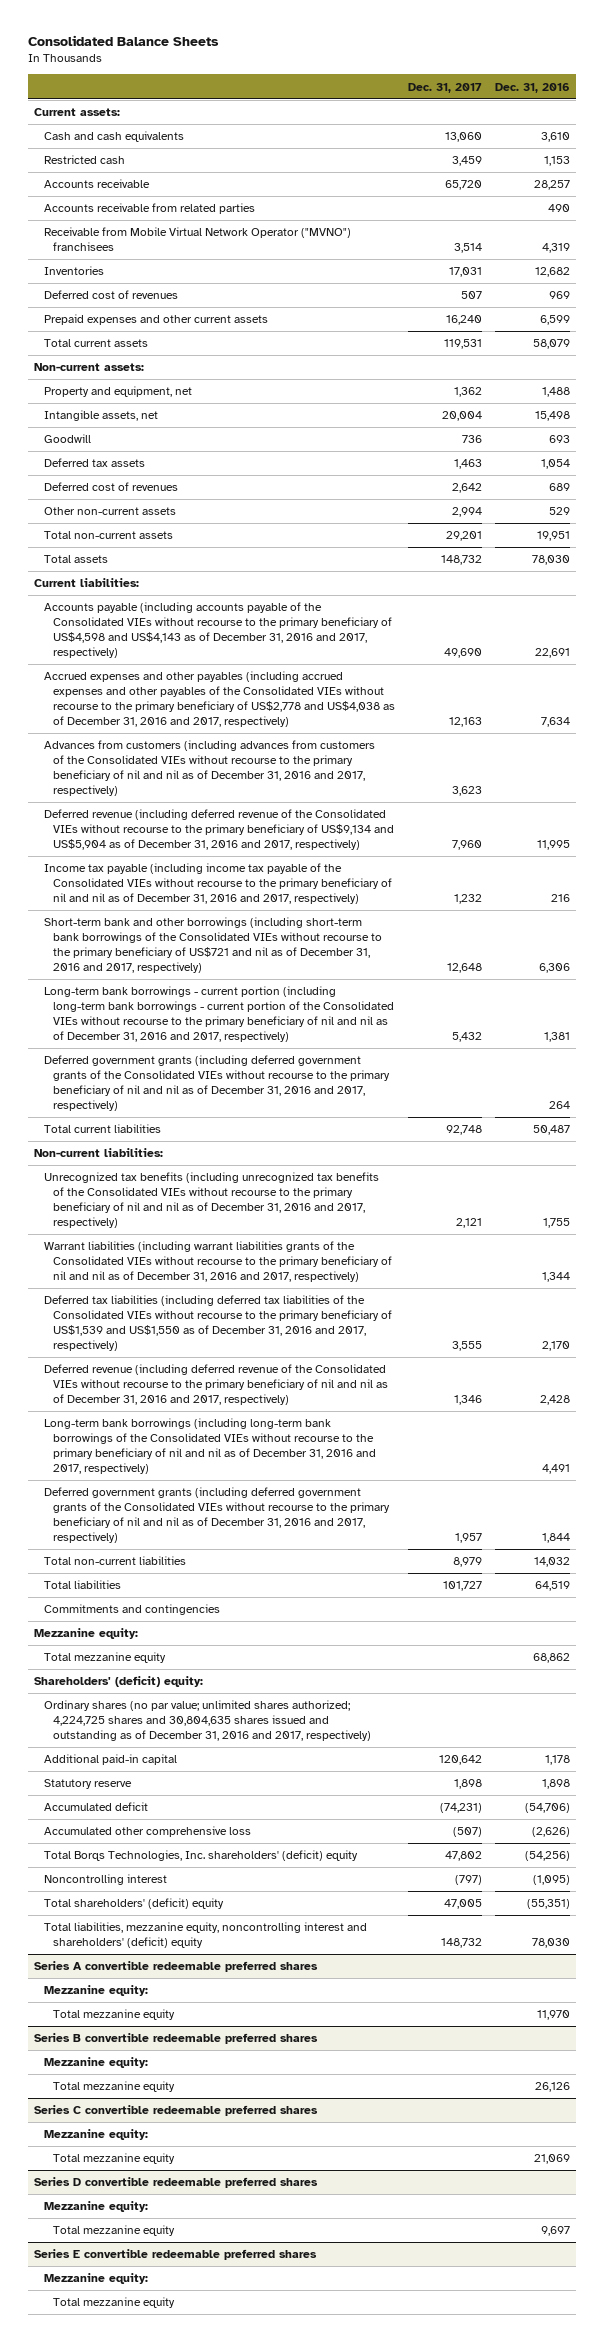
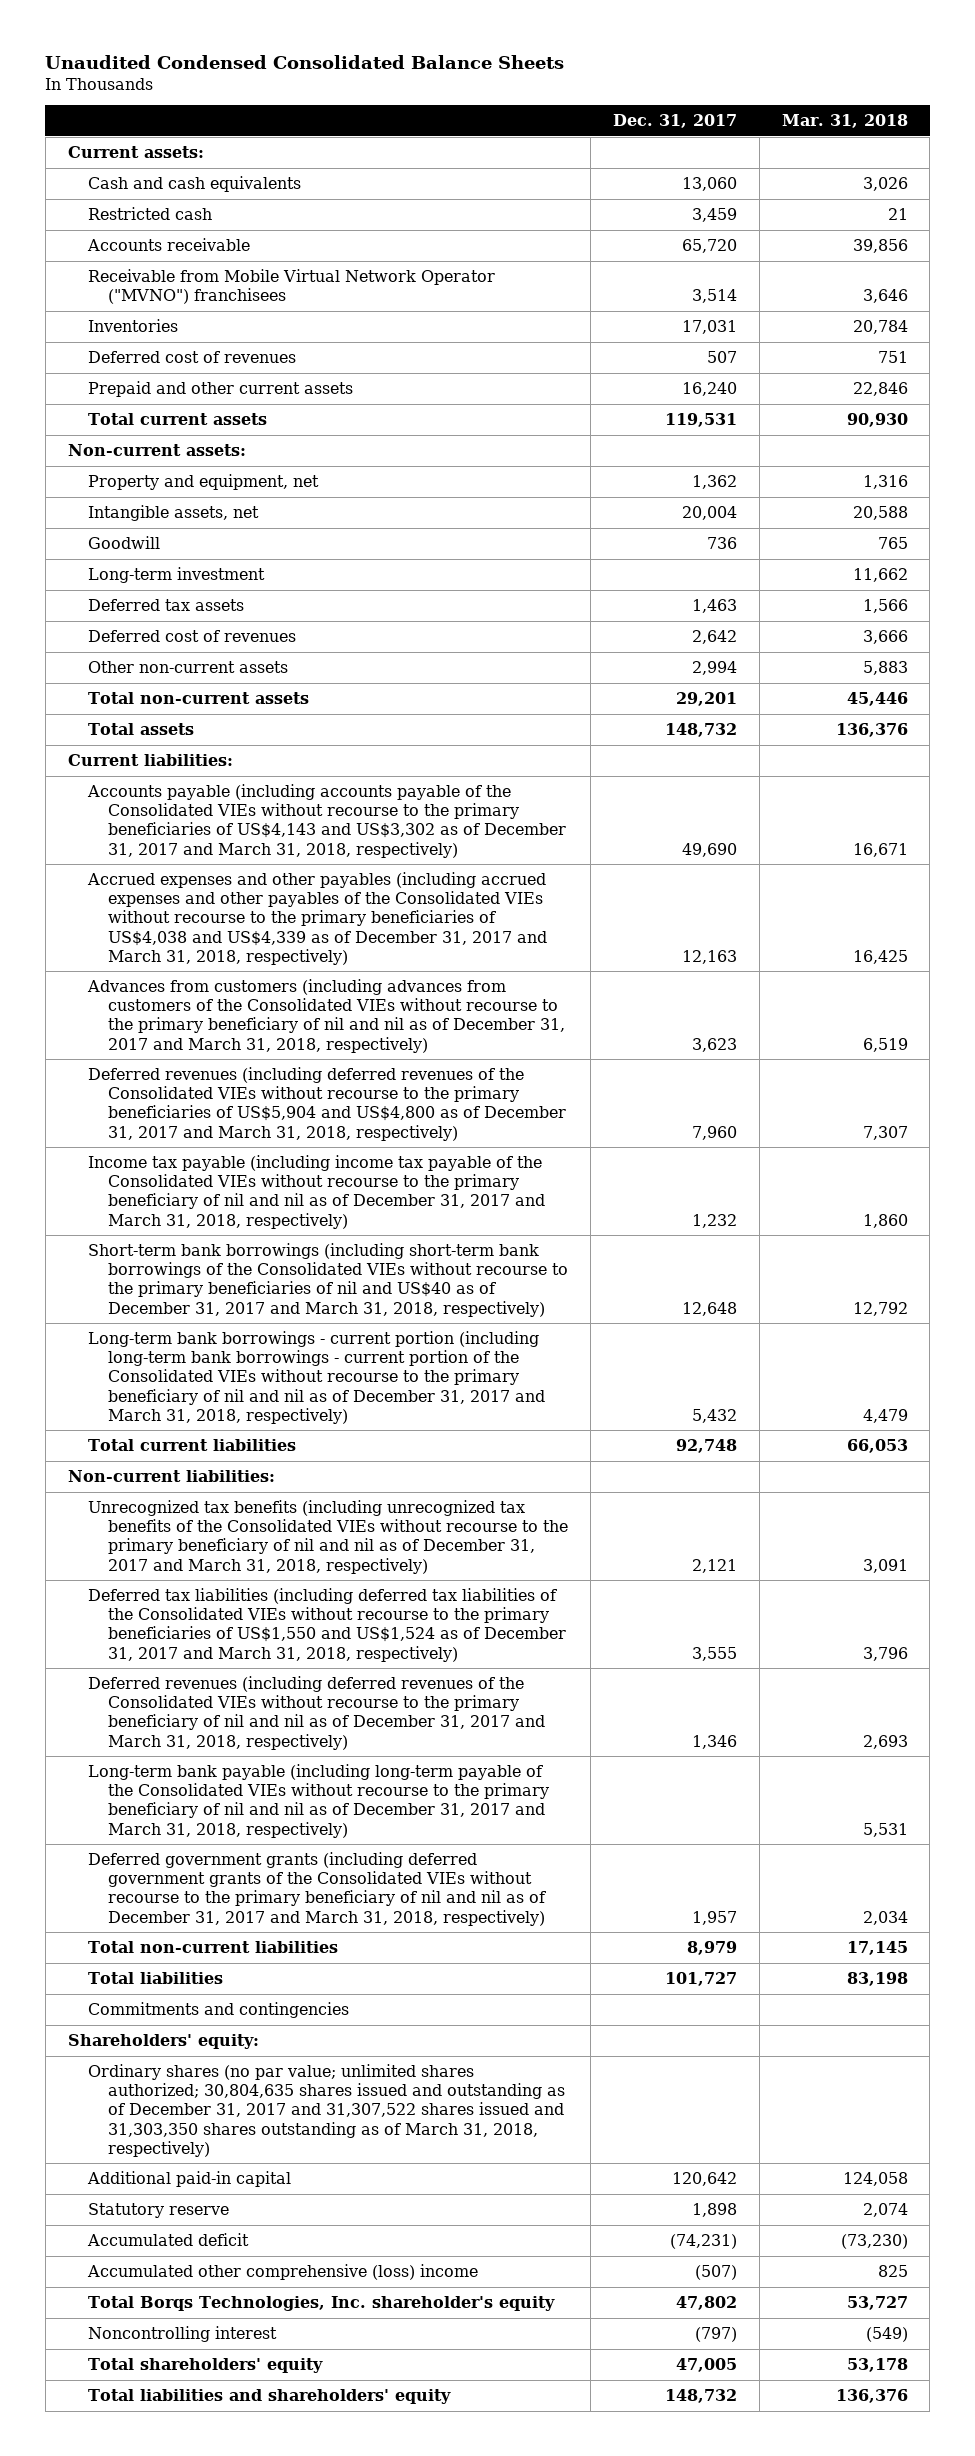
- Consolidated Balance Sheets
+ Unaudited Condensed Consolidated Balance Sheets
- | Dec. 31, 2017 | Dec. 31, 2016
+ | Dec. 31, 2017 | Mar. 31, 2018
- Accounts receivable from related parties | | 490
- Prepaid expenses and other current assets | 16,240 | 6,599
+ Prepaid and other current assets | 16,240 | 22,846
+ Long-term investment | | 11,662
- Accounts payable (including accounts payable of the Consolidated VIEs without recourse to the primary beneficiary of US$4,598 and US$4,143 as of December 31, 2016 and 2017, respectively) | 49,690 | 22,691
- Accrued expenses and other payables (including accrued expenses and other payables of the Consolidated VIEs without recourse to the primary beneficiary of US$2,778 and US$4,038 as of December 31, 2016 and 2017, respectively) | 12,163 | 7,634
- Advances from customers (including advances from customers of the Consolidated VIEs without recourse to the primary beneficiary of nil and nil as of December 31, 2016 and 2017, respectively) | 3,623 |
- Deferred revenue (including deferred revenue of the Consolidated VIEs without recourse to the primary beneficiary of US$9,134 and US$5,904 as of December 31, 2016 and 2017, respectively) | 7,960 | 11,995
- Income tax payable (including income tax payable of the Consolidated VIEs without recourse to the primary beneficiary of nil and nil as of December 31, 2016 and 2017, respectively) | 1,232 | 216
- Short-term bank and other borrowings (including short-term bank borrowings of the Consolidated VIEs without recourse to the primary beneficiary of US$721 and nil as of December 31, 2016 and 2017, respectively) | 12,648 | 6,306
- Long-term bank borrowings - current portion (including long-term bank borrowings - current portion of the Consolidated VIEs without recourse to the primary beneficiary of nil and nil as of December 31, 2016 and 2017, respectively) | 5,432 | 1,381
- Deferred government grants (including deferred government grants of the Consolidated VIEs without recourse to the primary beneficiary of nil and nil as of December 31, 2016 and 2017, respectively) | | 264
+ Accounts payable (including accounts payable of the Consolidated VIEs without recourse to the primary beneficiaries of US$4,143 and US$3,302 as of December 31, 2017 and March 31, 2018, respectively) | 49,690 | 16,671
+ Accrued expenses and other payables (including accrued expenses and other payables of the Consolidated VIEs without recourse to the primary beneficiaries of US$4,038 and US$4,339 as of December 31, 2017 and March 31, 2018, respectively) | 12,163 | 16,425
+ Advances from customers (including advances from customers of the Consolidated VIEs without recourse to the primary beneficiary of nil and nil as of December 31, 2017 and March 31, 2018, respectively) | 3,623 | 6,519
+ Deferred revenues (including deferred revenues of the Consolidated VIEs without recourse to the primary beneficiaries of US$5,904 and US$4,800 as of December 31, 2017 and March 31, 2018, respectively) | 7,960 | 7,307
+ Income tax payable (including income tax payable of the Consolidated VIEs without recourse to the primary beneficiary of nil and nil as of December 31, 2017 and March 31, 2018, respectively) | 1,232 | 1,860
+ Short-term bank borrowings (including short-term bank borrowings of the Consolidated VIEs without recourse to the primary beneficiaries of nil and US$40 as of December 31, 2017 and March 31, 2018, respectively) | 12,648 | 12,792
+ Long-term bank borrowings - current portion (including long-term bank borrowings - current portion of the Consolidated VIEs without recourse to the primary beneficiary of nil and nil as of December 31, 2017 and March 31, 2018, respectively) | 5,432 | 4,479
- Unrecognized tax benefits (including unrecognized tax benefits of the Consolidated VIEs without recourse to the primary beneficiary of nil and nil as of December 31, 2016 and 2017, respectively) | 2,121 | 1,755
- Warrant liabilities (including warrant liabilities grants of the Consolidated VIEs without recourse to the primary beneficiary of nil and nil as of December 31, 2016 and 2017, respectively) | | 1,344
- Deferred tax liabilities (including deferred tax liabilities of the Consolidated VIEs without recourse to the primary beneficiary of US$1,539 and US$1,550 as of December 31, 2016 and 2017, respectively) | 3,555 | 2,170
- Deferred revenue (including deferred revenue of the Consolidated VIEs without recourse to the primary beneficiary of nil and nil as of December 31, 2016 and 2017, respectively) | 1,346 | 2,428
- Long-term bank borrowings (including long-term bank borrowings of the Consolidated VIEs without recourse to the primary beneficiary of nil and nil as of December 31, 2016 and 2017, respectively) | | 4,491
- Deferred government grants (including deferred government grants of the Consolidated VIEs without recourse to the primary beneficiary of nil and nil as of December 31, 2016 and 2017, respectively) | 1,957 | 1,844
+ Unrecognized tax benefits (including unrecognized tax benefits of the Consolidated VIEs without recourse to the primary beneficiary of nil and nil as of December 31, 2017 and March 31, 2018, respectively) | 2,121 | 3,091
+ Deferred tax liabilities (including deferred tax liabilities of the Consolidated VIEs without recourse to the primary beneficiaries of US$1,550 and US$1,524 as of December 31, 2017 and March 31, 2018, respectively) | 3,555 | 3,796
+ Deferred revenues (including deferred revenues of the Consolidated VIEs without recourse to the primary beneficiary of nil and nil as of December 31, 2017 and March 31, 2018, respectively) | 1,346 | 2,693
+ Long-term bank payable (including long-term payable of the Consolidated VIEs without recourse to the primary beneficiary of nil and nil as of December 31, 2017 and March 31, 2018, respectively) | | 5,531
+ Deferred government grants (including deferred government grants of the Consolidated VIEs without recourse to the primary beneficiary of nil and nil as of December 31, 2017 and March 31, 2018, respectively) | 1,957 | 2,034
- Mezzanine equity:
- Total mezzanine equity | | 68,862
- Shareholders' (deficit) equity:
- Ordinary shares (no par value; unlimited shares authorized; 4,224,725 shares and 30,804,635 shares issued and outstanding as of December 31, 2016 and 2017, respectively)
+ Shareholders' equity:
+ Ordinary shares (no par value; unlimited shares authorized; 30,804,635 shares issued and outstanding as of December 31, 2017 and 31,307,522 shares issued and 31,303,350 shares outstanding as of March 31, 2018, respectively)
- Accumulated other comprehensive loss | (507) | (2,626)
- Total Borqs Technologies, Inc. shareholders' (deficit) equity | 47,802 | (54,256)
+ Accumulated other comprehensive (loss) income | (507) | 825
+ Total Borqs Technologies, Inc. shareholder's equity | 47,802 | 53,727
- Total shareholders' (deficit) equity | 47,005 | (55,351)
- Total liabilities, mezzanine equity, noncontrolling interest and shareholders' (deficit) equity | 148,732 | 78,030
- Series A convertible redeemable preferred shares
- Mezzanine equity:
- Total mezzanine equity | | 11,970
- Series B convertible redeemable preferred shares
- Mezzanine equity:
- Total mezzanine equity | | 26,126
- Series C convertible redeemable preferred shares
- Mezzanine equity:
- Total mezzanine equity | | 21,069
- Series D convertible redeemable preferred shares
- Mezzanine equity:
- Total mezzanine equity | | 9,697
- Series E convertible redeemable preferred shares
- Mezzanine equity:
- Total mezzanine equity
+ Total shareholders' equity | 47,005 | 53,178
+ Total liabilities and shareholders' equity | 148,732 | 136,376

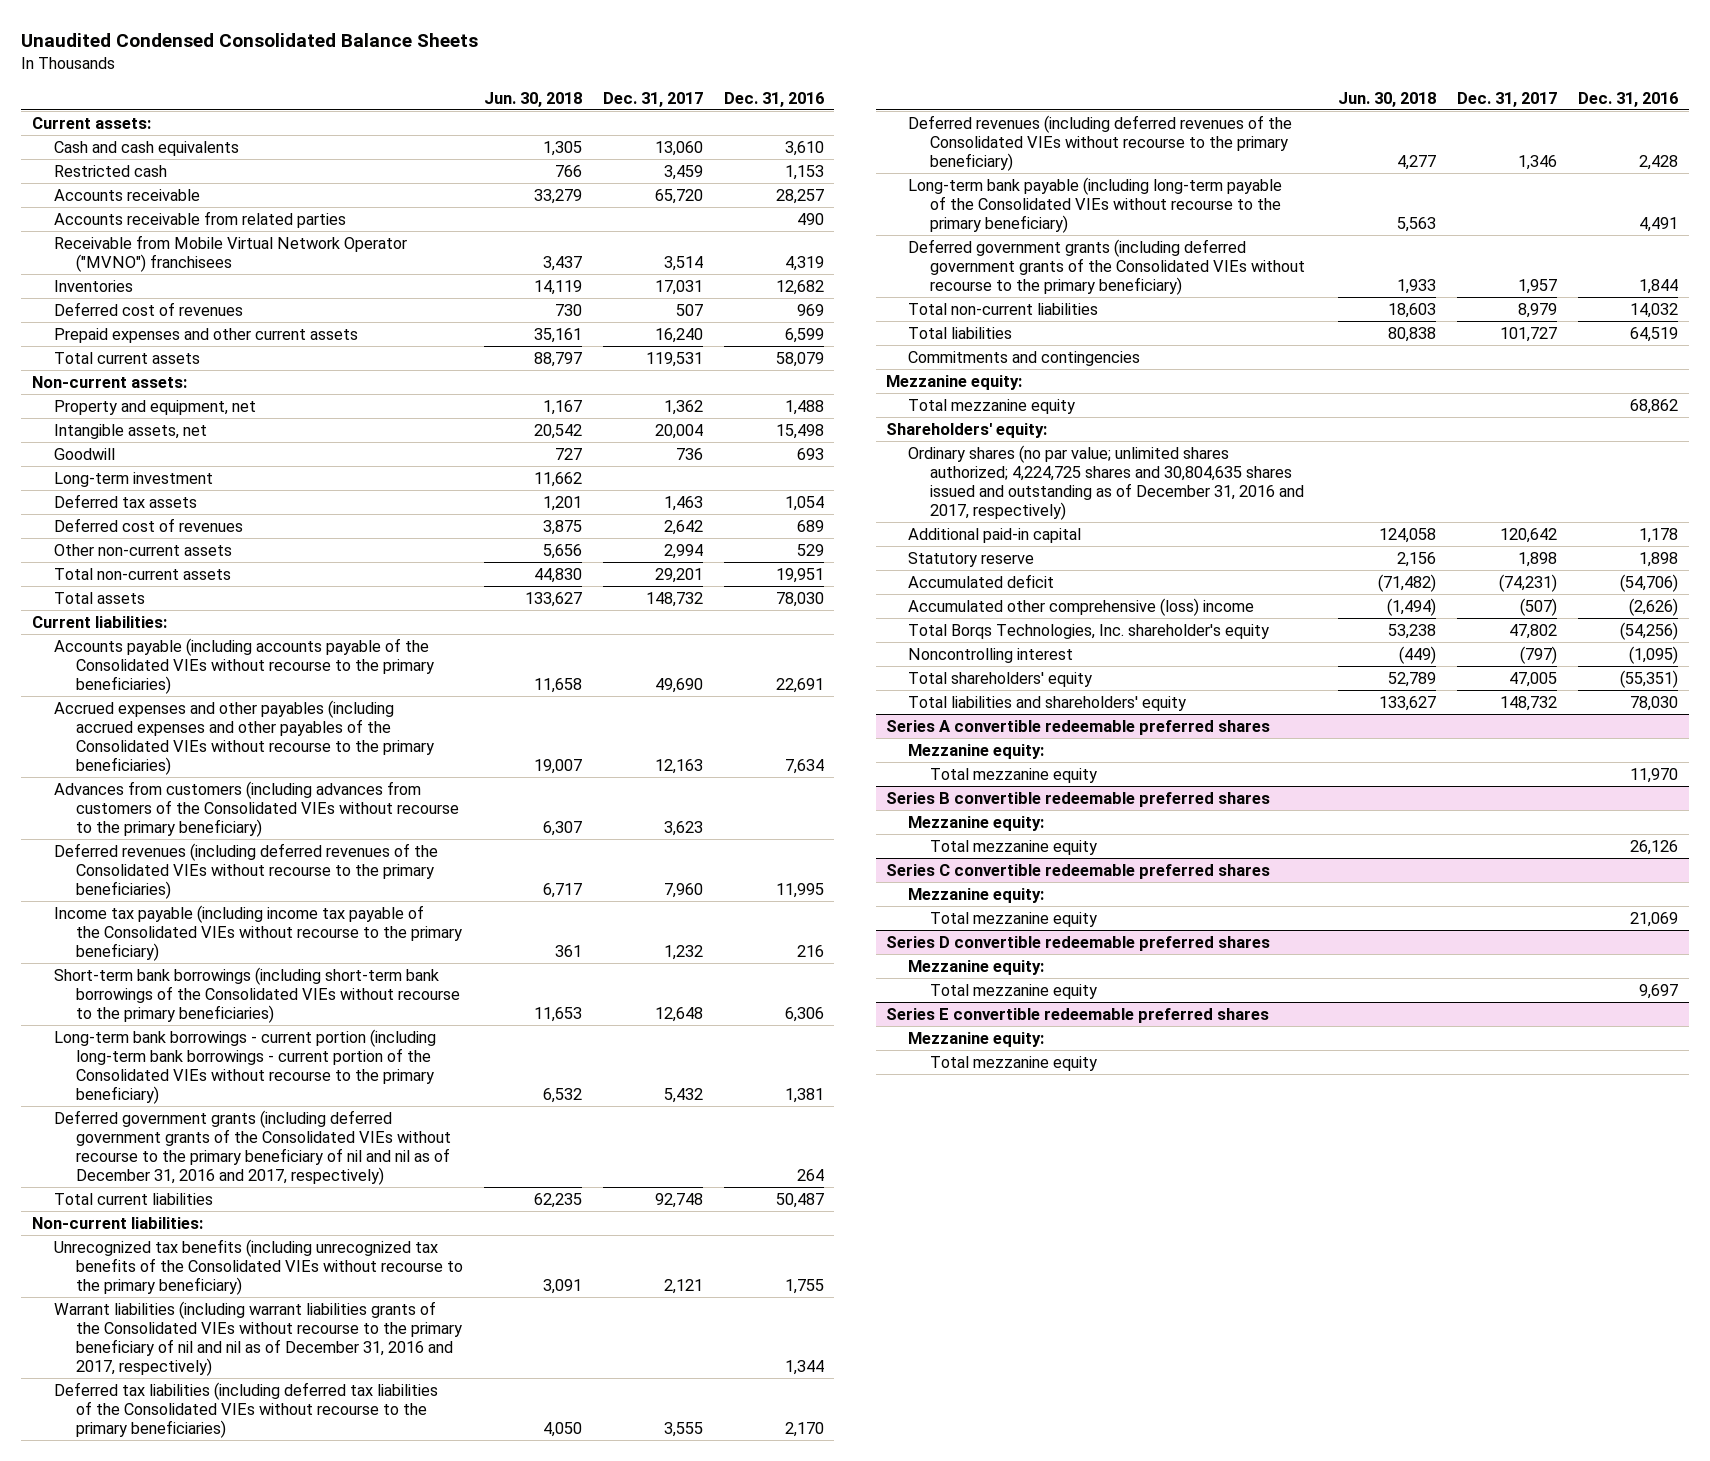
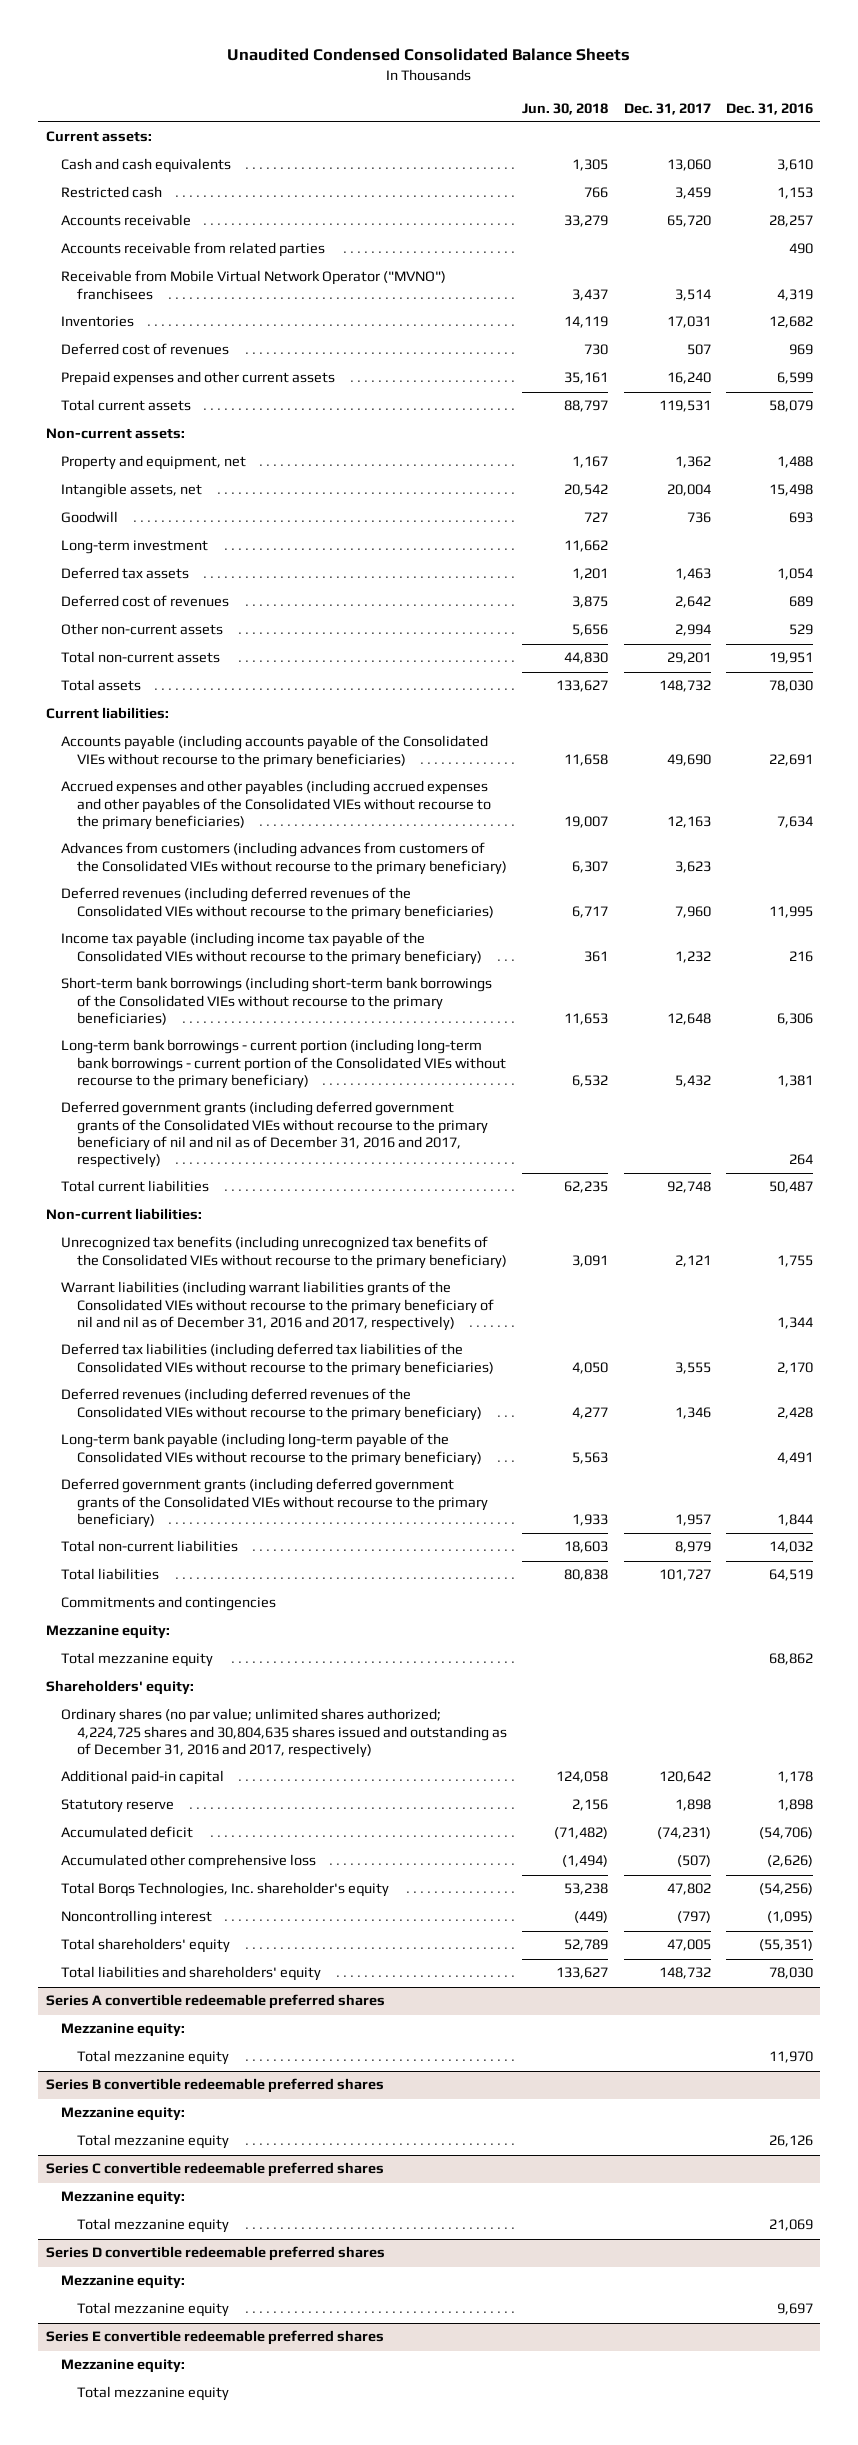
- Accumulated other comprehensive (loss) income | (1,494) | (507) | (2,626)
+ Accumulated other comprehensive loss | (1,494) | (507) | (2,626)

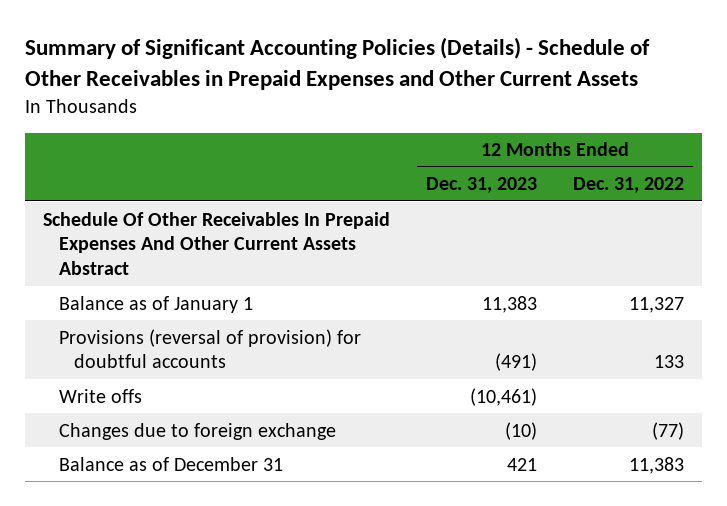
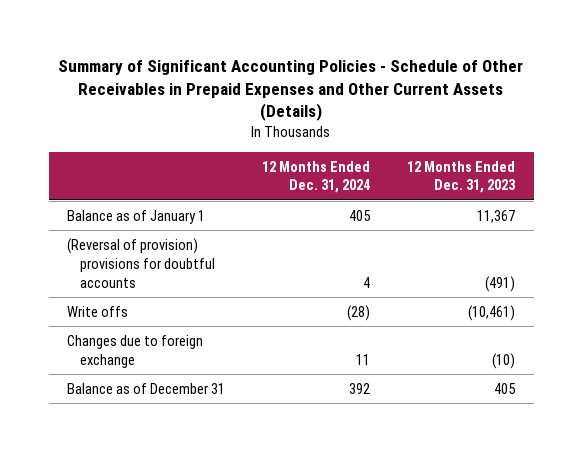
- Summary of Significant Accounting Policies (Details) - Schedule of Other Receivables in Prepaid Expenses and Other Current Assets
+ Summary of Significant Accounting Policies - Schedule of Other Receivables in Prepaid Expenses and Other Current Assets (Details)
- | 12 Months Ended Dec. 31, 2023 | 12 Months Ended Dec. 31, 2022
+ | 12 Months Ended Dec. 31, 2024 | 12 Months Ended Dec. 31, 2023
- Schedule Of Other Receivables In Prepaid Expenses And Other Current Assets Abstract
- Balance as of January 1 | 11,383 | 11,327
- Provisions (reversal of provision) for doubtful accounts | (491) | 133
+ Balance as of January 1 | 405 | 11,367
+ (Reversal of provision) provisions for doubtful accounts | 4 | (491)
- Balance as of December 31 | 421 | 11,383
+ Balance as of December 31 | 392 | 405

